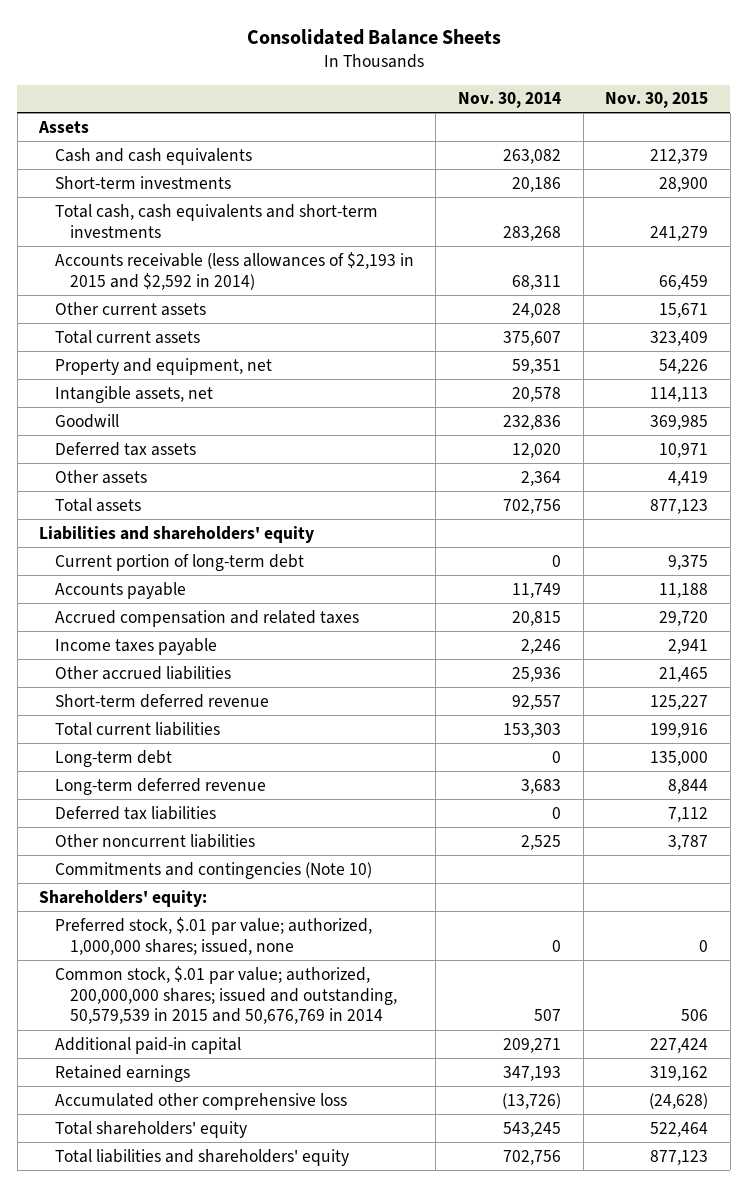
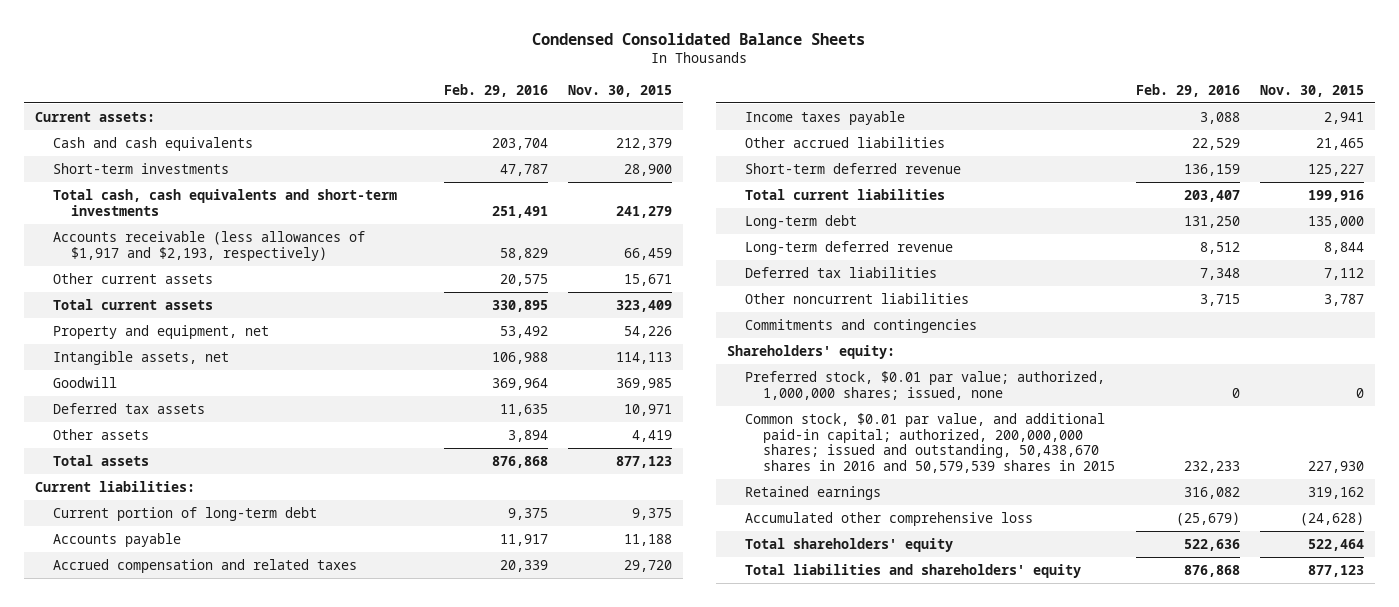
- Consolidated Balance Sheets
+ Condensed Consolidated Balance Sheets
- | Nov. 30, 2014 | Nov. 30, 2015
+ | Feb. 29, 2016 | Nov. 30, 2015
- Assets
+ Current assets:
- Accounts receivable (less allowances of $2,193 in 2015 and $2,592 in 2014) | 68,311 | 66,459
+ Accounts receivable (less allowances of $1,917 and $2,193, respectively) | 58,829 | 66,459
- Liabilities and shareholders' equity
+ Current liabilities:
- Commitments and contingencies (Note 10)
+ Commitments and contingencies
- Preferred stock, $.01 par value; authorized, 1,000,000 shares; issued, none | 0 | 0
- Common stock, $.01 par value; authorized, 200,000,000 shares; issued and outstanding, 50,579,539 in 2015 and 50,676,769 in 2014 | 507 | 506
- Additional paid-in capital | 209,271 | 227,424
+ Preferred stock, $0.01 par value; authorized, 1,000,000 shares; issued, none | 0 | 0
+ Common stock, $0.01 par value, and additional paid-in capital; authorized, 200,000,000 shares; issued and outstanding, 50,438,670 shares in 2016 and 50,579,539 shares in 2015 | 232,233 | 227,930

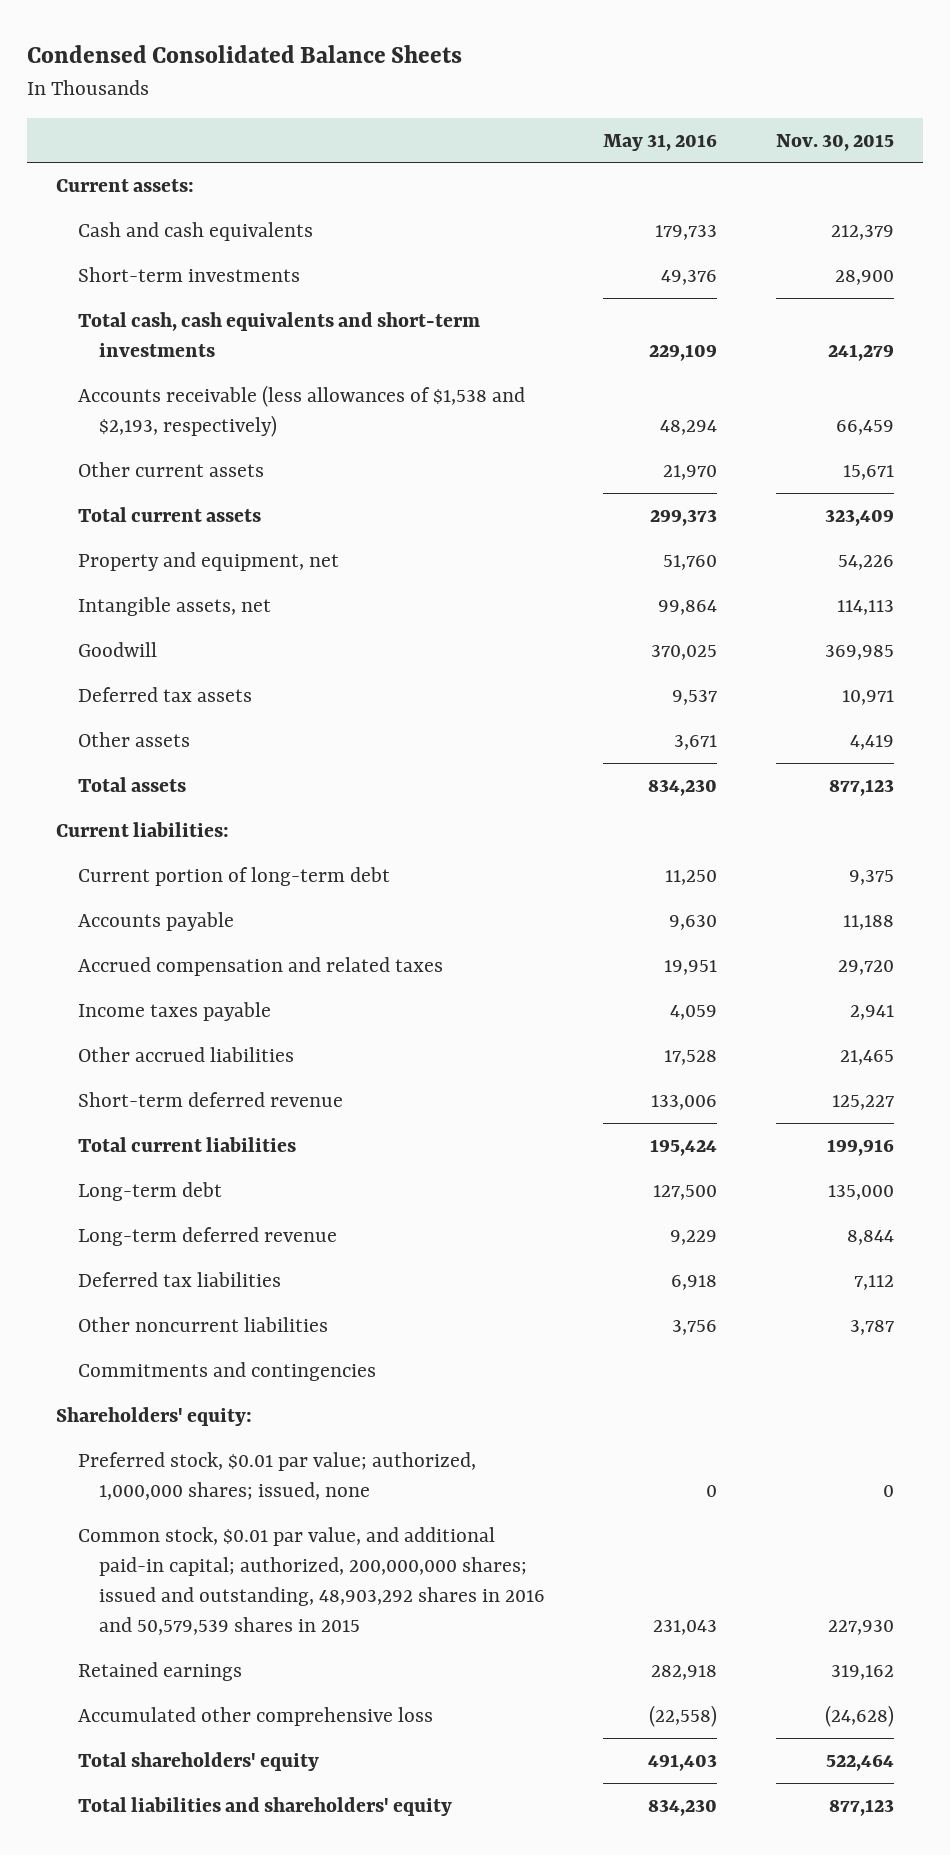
- | Feb. 29, 2016 | Nov. 30, 2015
+ | May 31, 2016 | Nov. 30, 2015
- Accounts receivable (less allowances of $1,917 and $2,193, respectively) | 58,829 | 66,459
+ Accounts receivable (less allowances of $1,538 and $2,193, respectively) | 48,294 | 66,459
- Common stock, $0.01 par value, and additional paid-in capital; authorized, 200,000,000 shares; issued and outstanding, 50,438,670 shares in 2016 and 50,579,539 shares in 2015 | 232,233 | 227,930
+ Common stock, $0.01 par value, and additional paid-in capital; authorized, 200,000,000 shares; issued and outstanding, 48,903,292 shares in 2016 and 50,579,539 shares in 2015 | 231,043 | 227,930

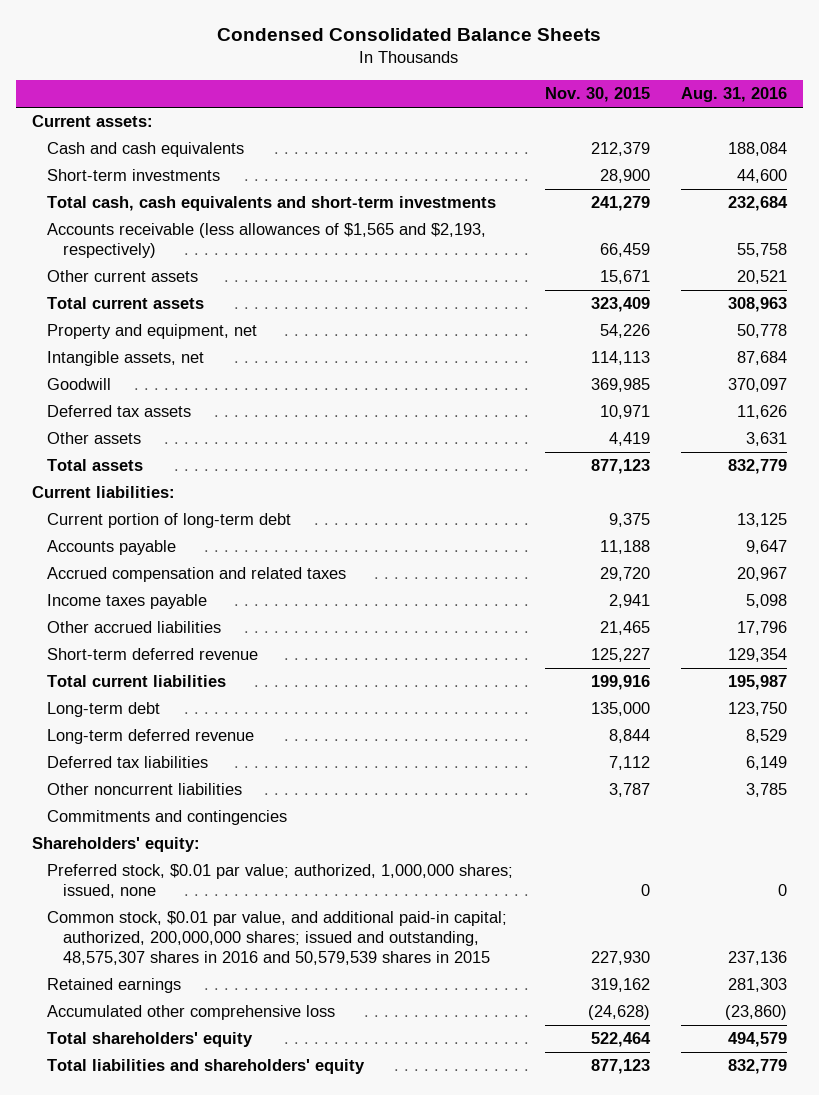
- | May 31, 2016 | Nov. 30, 2015
+ | Nov. 30, 2015 | Aug. 31, 2016
- Accounts receivable (less allowances of $1,538 and $2,193, respectively) | 48,294 | 66,459
+ Accounts receivable (less allowances of $1,565 and $2,193, respectively) | 66,459 | 55,758
- Common stock, $0.01 par value, and additional paid-in capital; authorized, 200,000,000 shares; issued and outstanding, 48,903,292 shares in 2016 and 50,579,539 shares in 2015 | 231,043 | 227,930
+ Common stock, $0.01 par value, and additional paid-in capital; authorized, 200,000,000 shares; issued and outstanding, 48,575,307 shares in 2016 and 50,579,539 shares in 2015 | 227,930 | 237,136

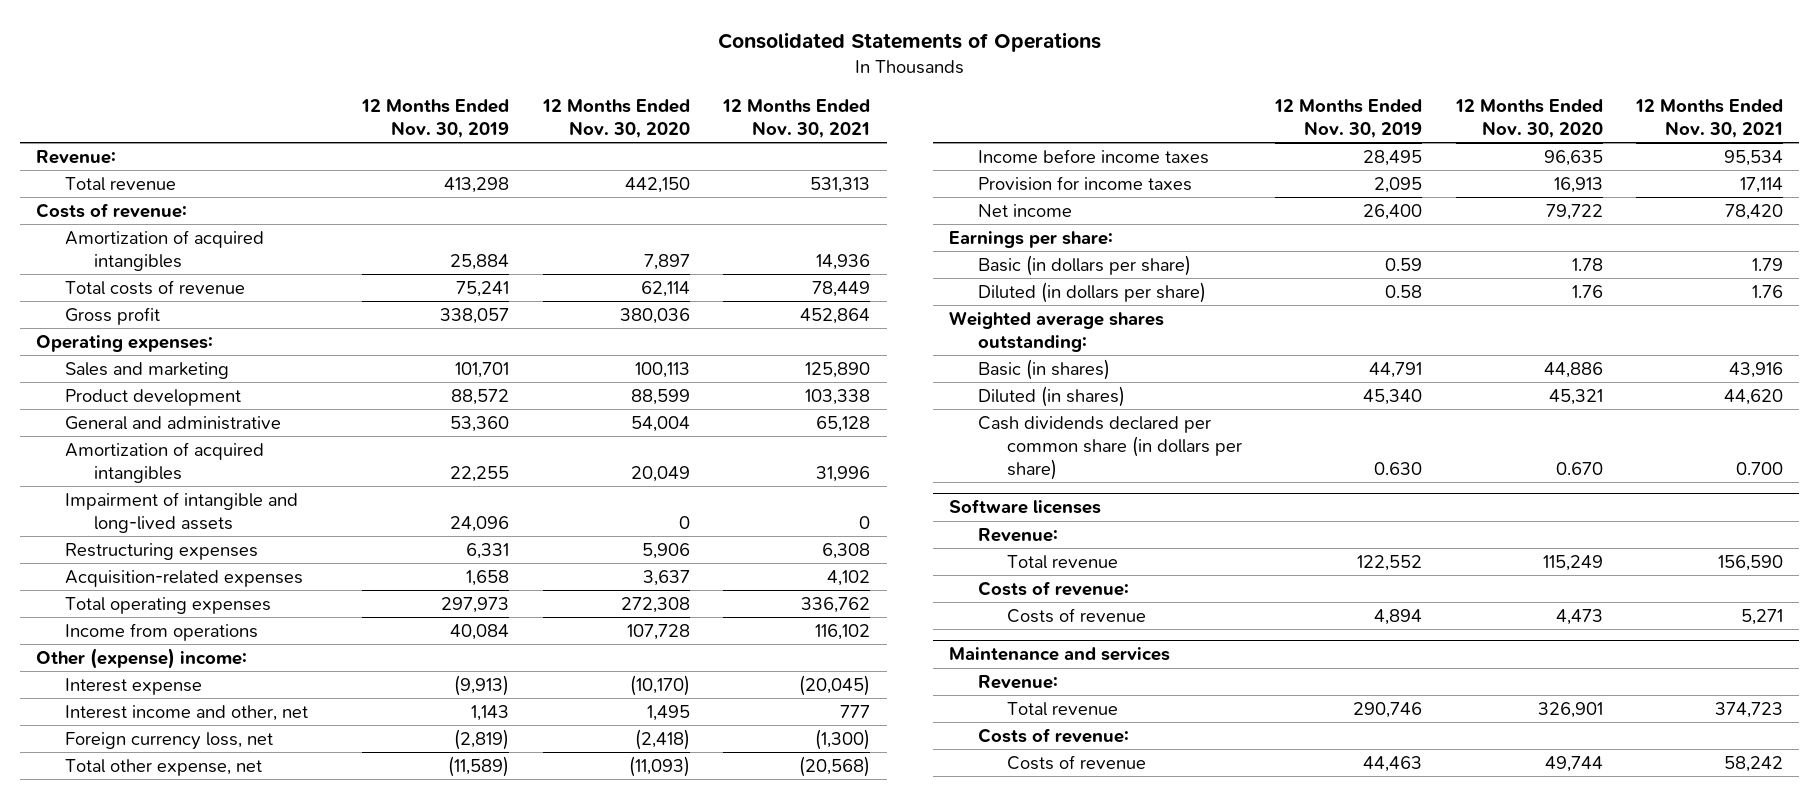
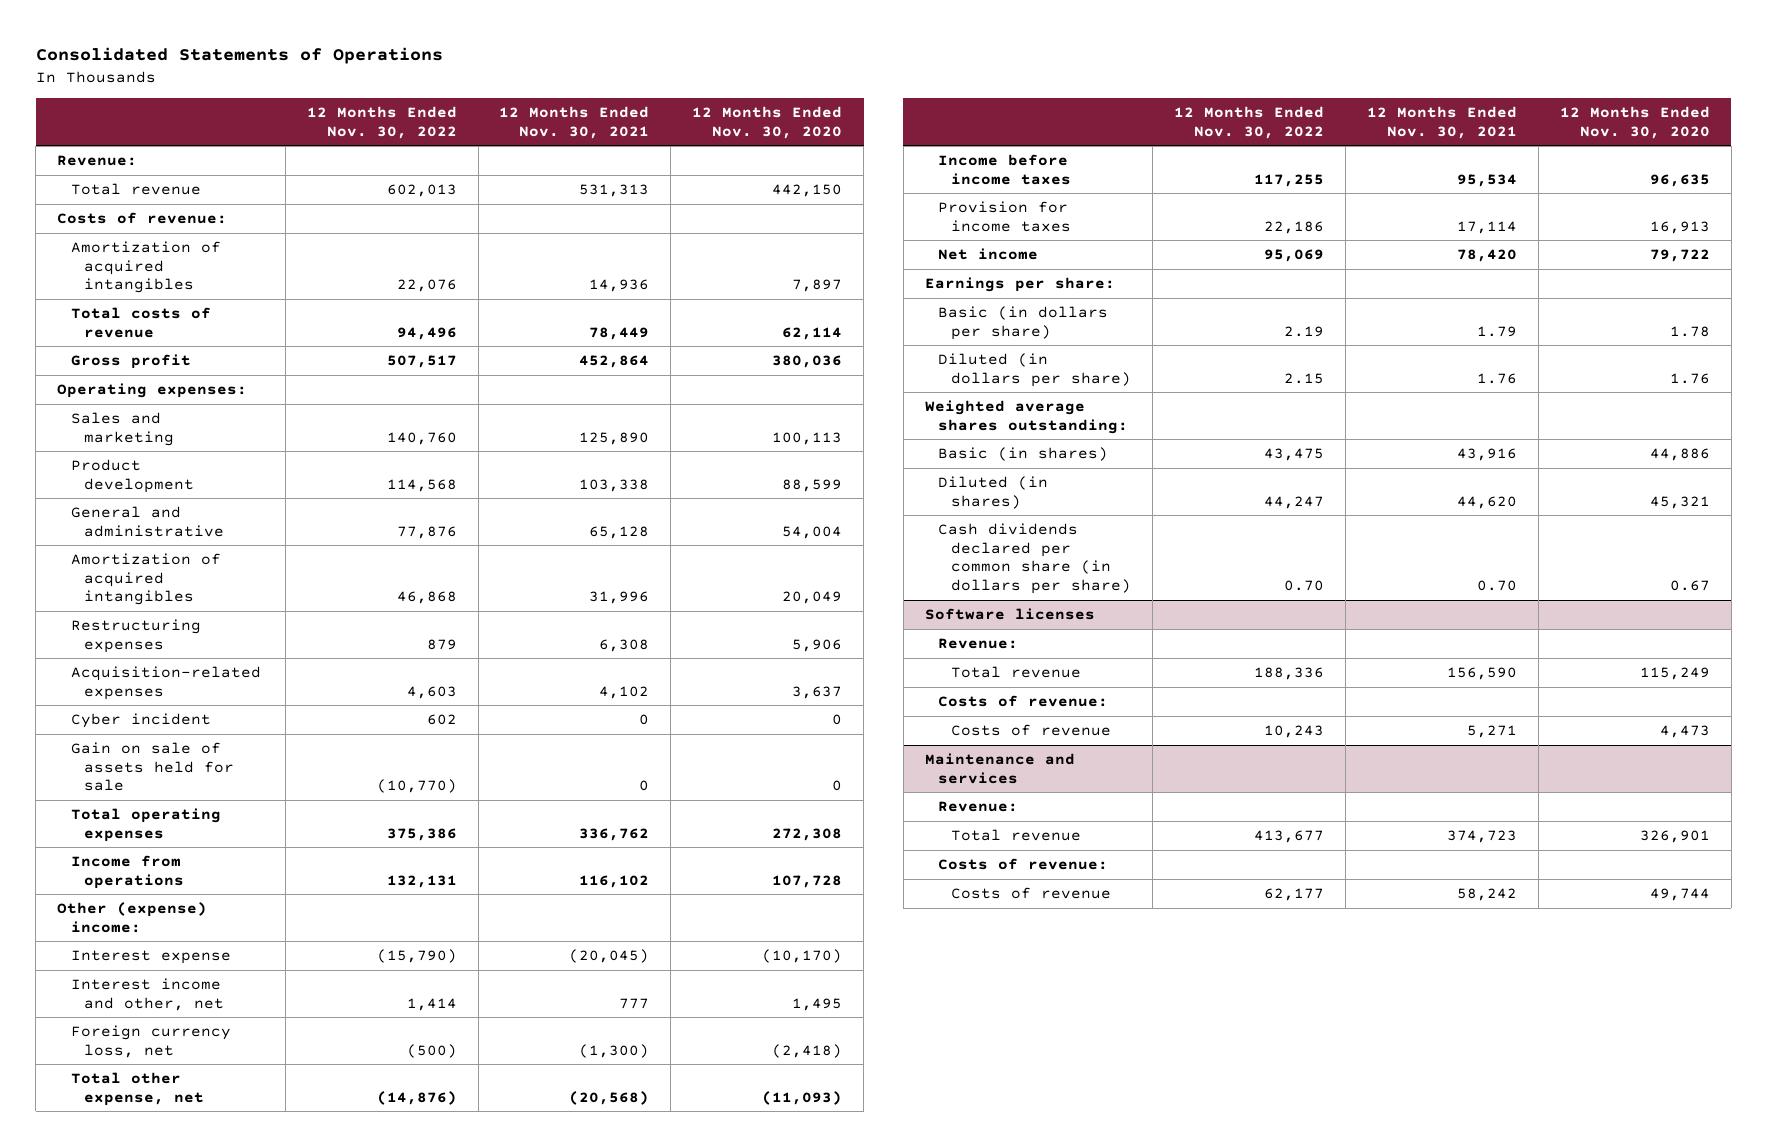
- | 12 Months Ended Nov. 30, 2019 | 12 Months Ended Nov. 30, 2020 | 12 Months Ended Nov. 30, 2021
+ | 12 Months Ended Nov. 30, 2022 | 12 Months Ended Nov. 30, 2021 | 12 Months Ended Nov. 30, 2020
- Impairment of intangible and long-lived assets | 24,096 | 0 | 0
+ Cyber incident | 602 | 0 | 0
+ Gain on sale of assets held for sale | (10,770) | 0 | 0
- Cash dividends declared per common share (in dollars per share) | 0.630 | 0.670 | 0.700
+ Cash dividends declared per common share (in dollars per share) | 0.70 | 0.70 | 0.67

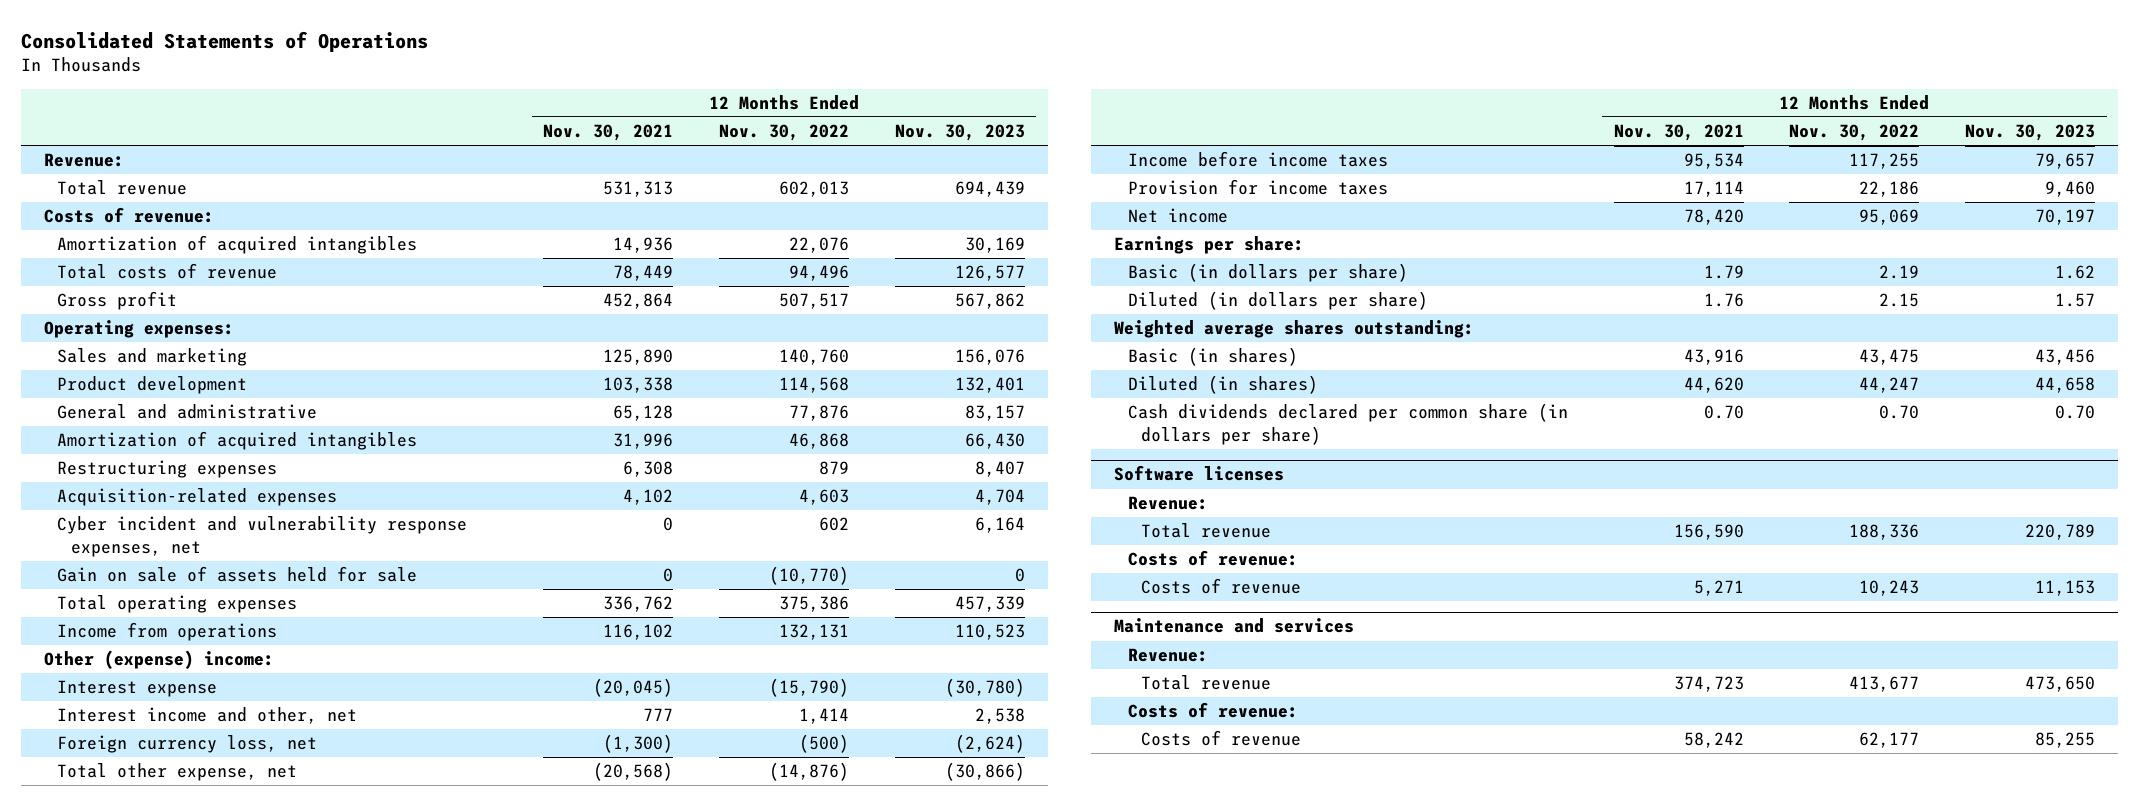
- | 12 Months Ended Nov. 30, 2022 | 12 Months Ended Nov. 30, 2021 | 12 Months Ended Nov. 30, 2020
+ | 12 Months Ended Nov. 30, 2021 | 12 Months Ended Nov. 30, 2022 | 12 Months Ended Nov. 30, 2023
- Cyber incident | 602 | 0 | 0
+ Cyber incident and vulnerability response expenses, net | 0 | 602 | 6,164

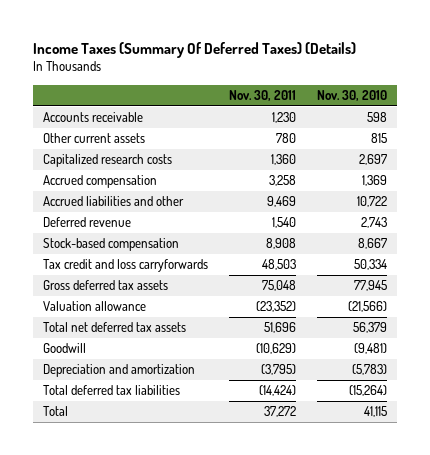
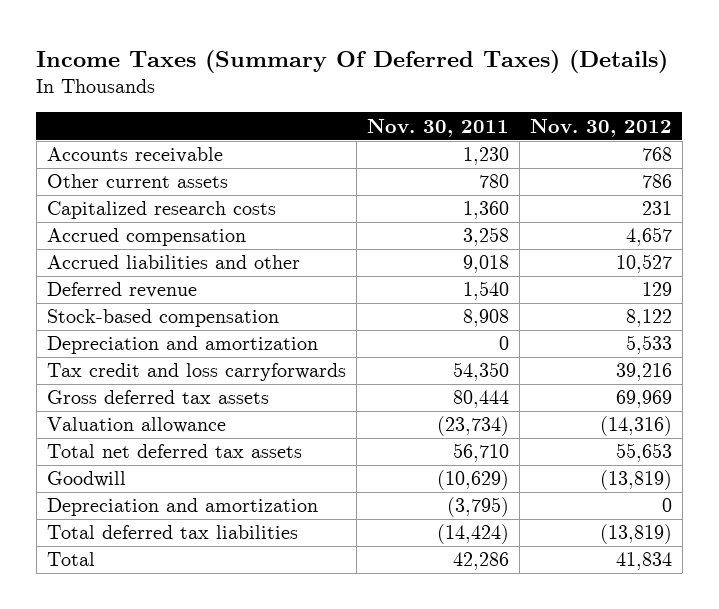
- | Nov. 30, 2011 | Nov. 30, 2010
+ | Nov. 30, 2011 | Nov. 30, 2012
- Accrued liabilities and other | 9,469 | 10,722
+ Accrued liabilities and other | 9,018 | 10,527
- Tax credit and loss carryforwards | 48,503 | 50,334
- Gross deferred tax assets | 75,048 | 77,945
- Valuation allowance | (23,352) | (21,566)
- Total net deferred tax assets | 51,696 | 56,379
+ Depreciation and amortization | 0 | 5,533
+ Tax credit and loss carryforwards | 54,350 | 39,216
+ Gross deferred tax assets | 80,444 | 69,969
+ Valuation allowance | (23,734) | (14,316)
+ Total net deferred tax assets | 56,710 | 55,653
- Total | 37,272 | 41,115
+ Total | 42,286 | 41,834

